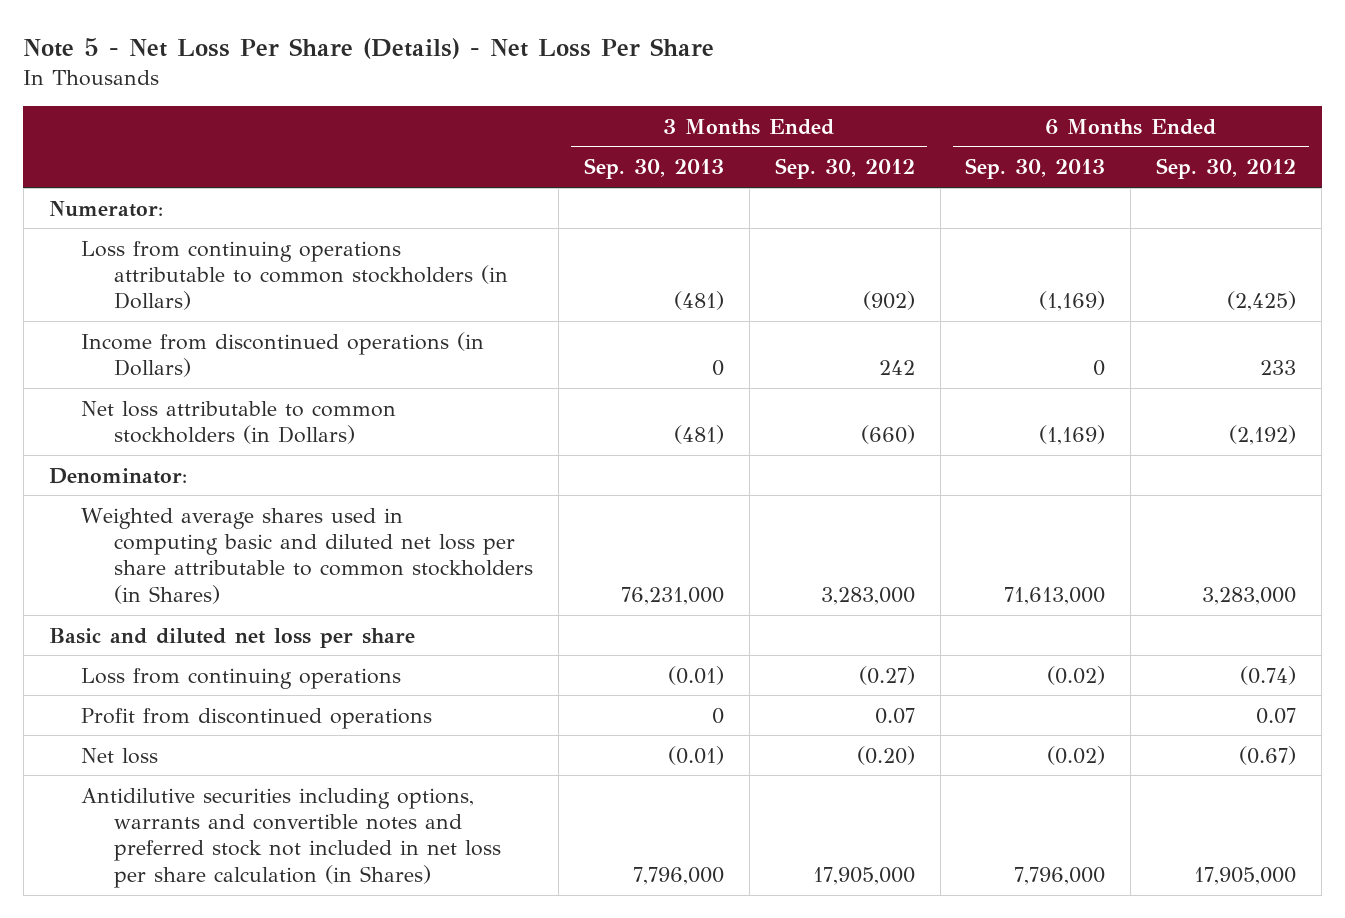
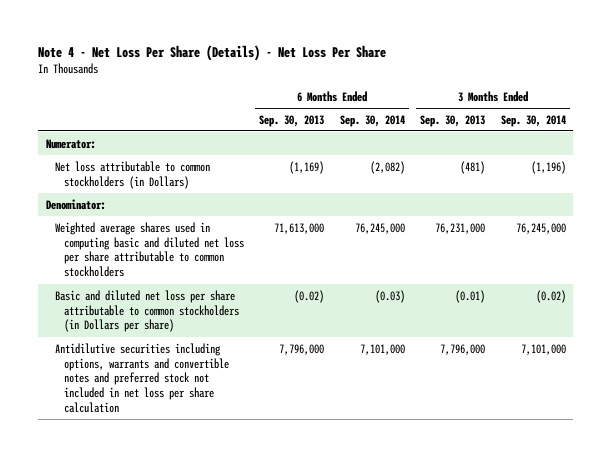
- Note 5 - Net Loss Per Share (Details) - Net Loss Per Share
+ Note 4 - Net Loss Per Share (Details) - Net Loss Per Share
- | 3 Months Ended Sep. 30, 2013 | 3 Months Ended Sep. 30, 2012 | 6 Months Ended Sep. 30, 2013 | 6 Months Ended Sep. 30, 2012
+ | 6 Months Ended Sep. 30, 2013 | 6 Months Ended Sep. 30, 2014 | 3 Months Ended Sep. 30, 2013 | 3 Months Ended Sep. 30, 2014
- Loss from continuing operations attributable to common stockholders (in Dollars) | (481) | (902) | (1,169) | (2,425)
- Income from discontinued operations (in Dollars) | 0 | 242 | 0 | 233
- Weighted average shares used in computing basic and diluted net loss per share attributable to common stockholders (in Shares) | 76,231,000 | 3,283,000 | 71,613,000 | 3,283,000
- Basic and diluted net loss per share
- Loss from continuing operations | (0.01) | (0.27) | (0.02) | (0.74)
- Profit from discontinued operations | 0 | 0.07 | | 0.07
- Net loss | (0.01) | (0.20) | (0.02) | (0.67)
- Antidilutive securities including options, warrants and convertible notes and preferred stock not included in net loss per share calculation (in Shares) | 7,796,000 | 17,905,000 | 7,796,000 | 17,905,000
+ Weighted average shares used in computing basic and diluted net loss per share attributable to common stockholders | 71,613,000 | 76,245,000 | 76,231,000 | 76,245,000
+ Basic and diluted net loss per share attributable to common stockholders (in Dollars per share) | (0.02) | (0.03) | (0.01) | (0.02)
+ Antidilutive securities including options, warrants and convertible notes and preferred stock not included in net loss per share calculation | 7,796,000 | 7,101,000 | 7,796,000 | 7,101,000

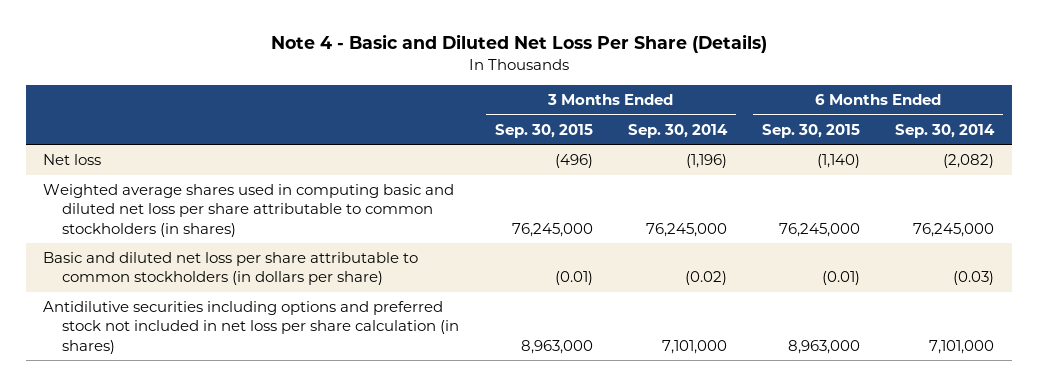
- Note 4 - Net Loss Per Share (Details) - Net Loss Per Share
+ Note 4 - Basic and Diluted Net Loss Per Share (Details)
- | 6 Months Ended Sep. 30, 2013 | 6 Months Ended Sep. 30, 2014 | 3 Months Ended Sep. 30, 2013 | 3 Months Ended Sep. 30, 2014
+ | 3 Months Ended Sep. 30, 2015 | 3 Months Ended Sep. 30, 2014 | 6 Months Ended Sep. 30, 2015 | 6 Months Ended Sep. 30, 2014
- Numerator:
- Net loss attributable to common stockholders (in Dollars) | (1,169) | (2,082) | (481) | (1,196)
- Denominator:
- Weighted average shares used in computing basic and diluted net loss per share attributable to common stockholders | 71,613,000 | 76,245,000 | 76,231,000 | 76,245,000
- Basic and diluted net loss per share attributable to common stockholders (in Dollars per share) | (0.02) | (0.03) | (0.01) | (0.02)
- Antidilutive securities including options, warrants and convertible notes and preferred stock not included in net loss per share calculation | 7,796,000 | 7,101,000 | 7,796,000 | 7,101,000
+ Net loss | (496) | (1,196) | (1,140) | (2,082)
+ Weighted average shares used in computing basic and diluted net loss per share attributable to common stockholders (in shares) | 76,245,000 | 76,245,000 | 76,245,000 | 76,245,000
+ Basic and diluted net loss per share attributable to common stockholders (in dollars per share) | (0.01) | (0.02) | (0.01) | (0.03)
+ Antidilutive securities including options and preferred stock not included in net loss per share calculation (in shares) | 8,963,000 | 7,101,000 | 8,963,000 | 7,101,000

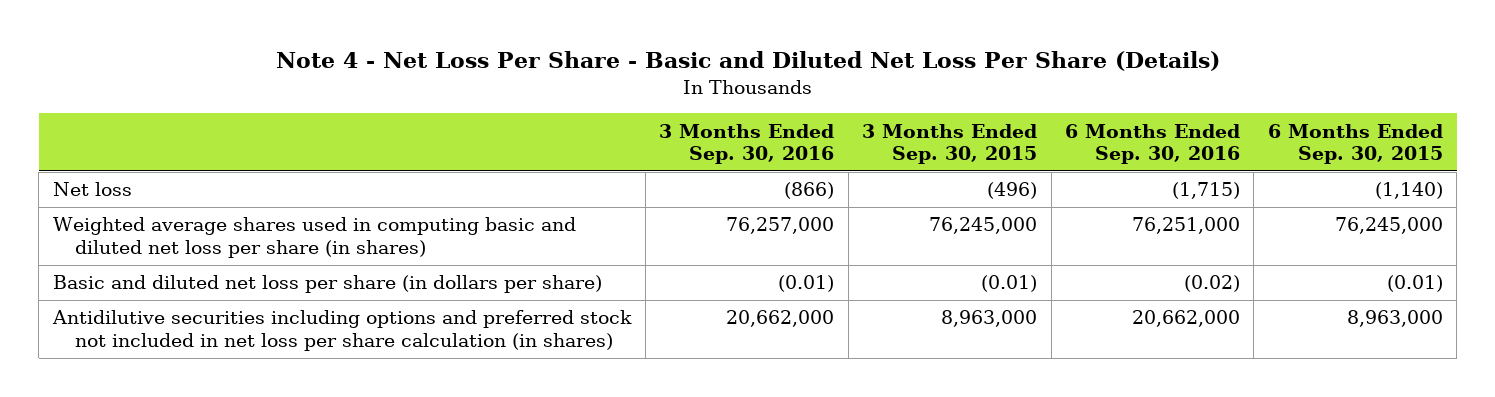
- Note 4 - Basic and Diluted Net Loss Per Share (Details)
+ Note 4 - Net Loss Per Share - Basic and Diluted Net Loss Per Share (Details)
- | 3 Months Ended Sep. 30, 2015 | 3 Months Ended Sep. 30, 2014 | 6 Months Ended Sep. 30, 2015 | 6 Months Ended Sep. 30, 2014
+ | 3 Months Ended Sep. 30, 2016 | 3 Months Ended Sep. 30, 2015 | 6 Months Ended Sep. 30, 2016 | 6 Months Ended Sep. 30, 2015
- Weighted average shares used in computing basic and diluted net loss per share attributable to common stockholders (in shares) | 76,245,000 | 76,245,000 | 76,245,000 | 76,245,000
- Basic and diluted net loss per share attributable to common stockholders (in dollars per share) | (0.01) | (0.02) | (0.01) | (0.03)
+ Weighted average shares used in computing basic and diluted net loss per share (in shares) | 76,257,000 | 76,245,000 | 76,251,000 | 76,245,000
+ Basic and diluted net loss per share (in dollars per share) | (0.01) | (0.01) | (0.02) | (0.01)

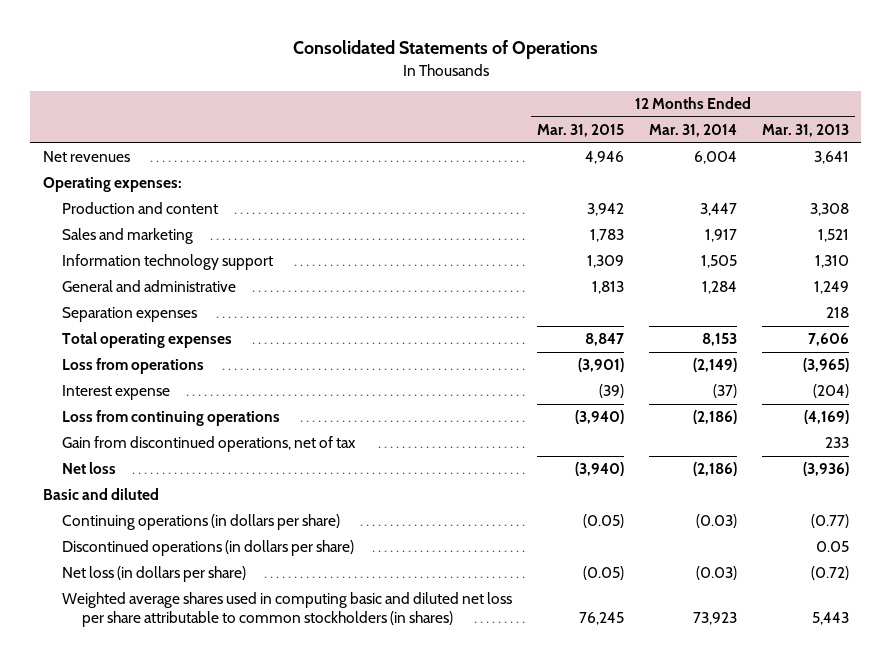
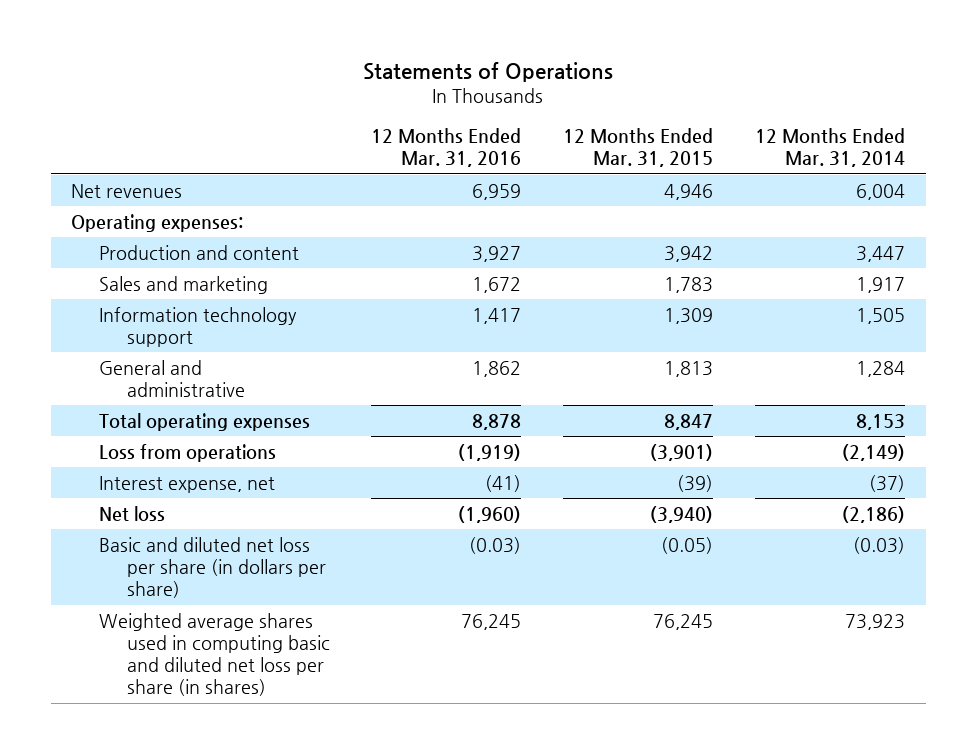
- Consolidated Statements of Operations
+ Statements of Operations
- | 12 Months Ended Mar. 31, 2015 | 12 Months Ended Mar. 31, 2014 | 12 Months Ended Mar. 31, 2013
+ | 12 Months Ended Mar. 31, 2016 | 12 Months Ended Mar. 31, 2015 | 12 Months Ended Mar. 31, 2014
- Separation expenses | | | 218
- Interest expense | (39) | (37) | (204)
- Loss from continuing operations | (3,940) | (2,186) | (4,169)
- Gain from discontinued operations, net of tax | | | 233
+ Interest expense, net | (41) | (39) | (37)
- Basic and diluted
- Continuing operations (in dollars per share) | (0.05) | (0.03) | (0.77)
- Discontinued operations (in dollars per share) | | | 0.05
- Net loss (in dollars per share) | (0.05) | (0.03) | (0.72)
- Weighted average shares used in computing basic and diluted net loss per share attributable to common stockholders (in shares) | 76,245 | 73,923 | 5,443
+ Basic and diluted net loss per share (in dollars per share) | (0.03) | (0.05) | (0.03)
+ Weighted average shares used in computing basic and diluted net loss per share (in shares) | 76,245 | 76,245 | 73,923

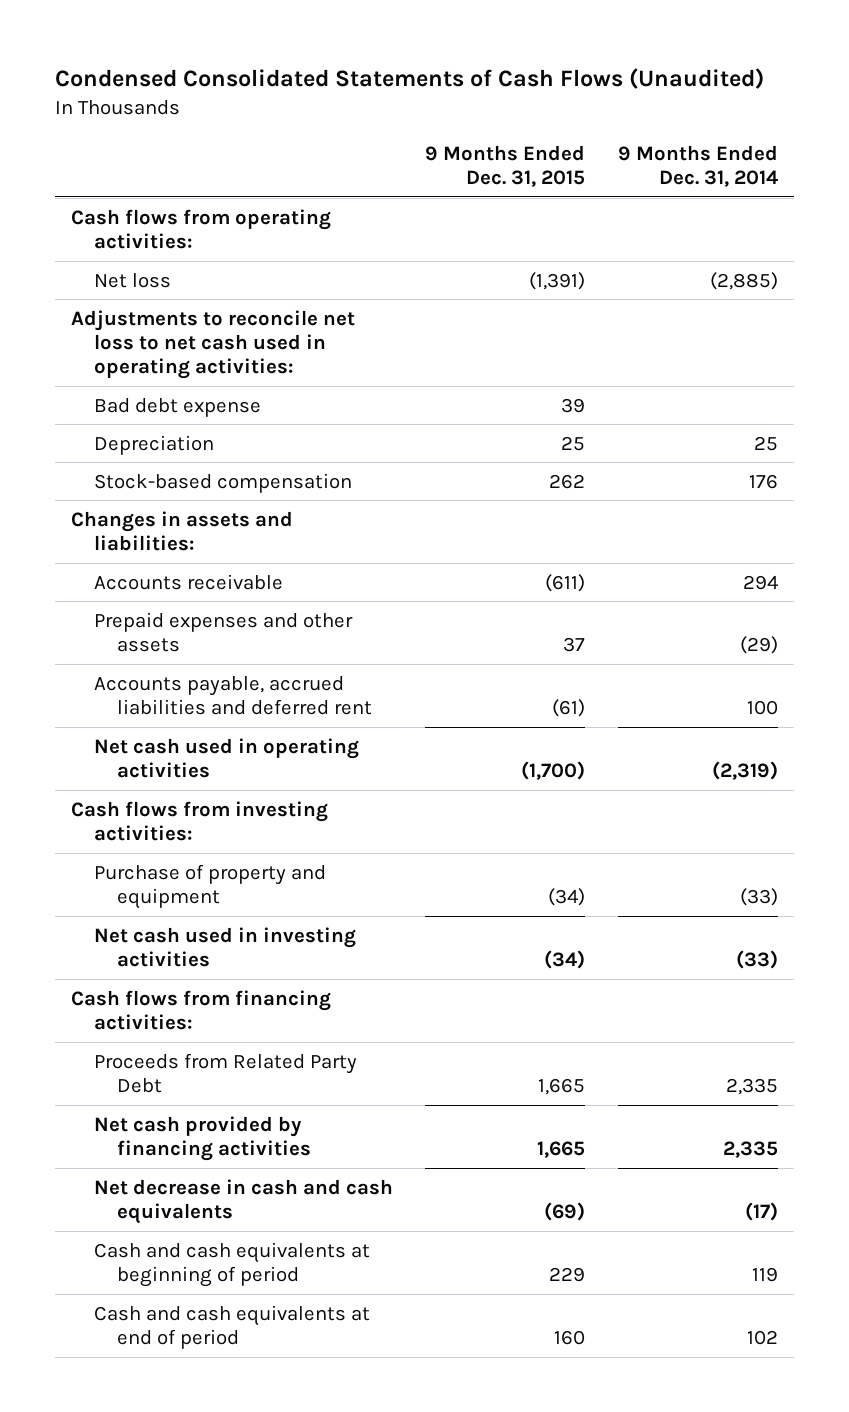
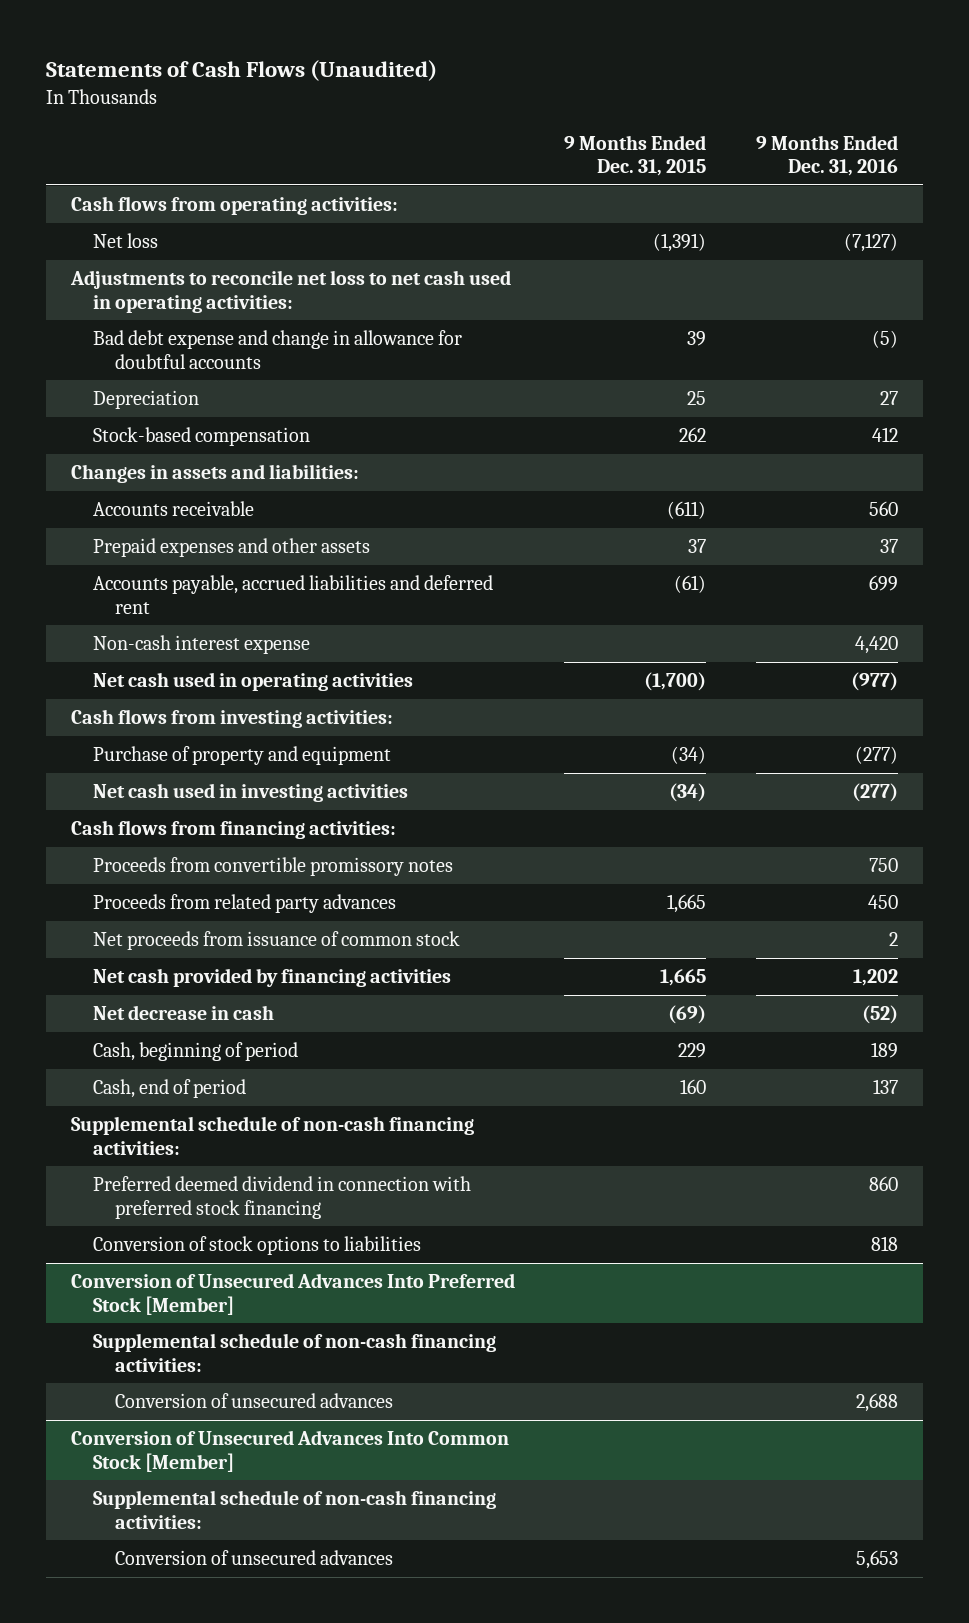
- Condensed Consolidated Statements of Cash Flows (Unaudited)
+ Statements of Cash Flows (Unaudited)
- | 9 Months Ended Dec. 31, 2015 | 9 Months Ended Dec. 31, 2014
+ | 9 Months Ended Dec. 31, 2015 | 9 Months Ended Dec. 31, 2016
- Bad debt expense | 39 |
+ Bad debt expense and change in allowance for doubtful accounts | 39 | (5)
+ Non-cash interest expense | | 4,420
- Proceeds from Related Party Debt | 1,665 | 2,335
+ Proceeds from convertible promissory notes | | 750
+ Proceeds from related party advances | 1,665 | 450
+ Net proceeds from issuance of common stock | | 2
- Net decrease in cash and cash equivalents | (69) | (17)
- Cash and cash equivalents at beginning of period | 229 | 119
- Cash and cash equivalents at end of period | 160 | 102
+ Net decrease in cash | (69) | (52)
+ Cash, beginning of period | 229 | 189
+ Cash, end of period | 160 | 137
+ Supplemental schedule of non-cash financing activities:
+ Preferred deemed dividend in connection with preferred stock financing | | 860
+ Conversion of stock options to liabilities | | 818
+ Conversion of Unsecured Advances Into Preferred Stock [Member]
+ Supplemental schedule of non-cash financing activities:
+ Conversion of unsecured advances | | 2,688
+ Conversion of Unsecured Advances Into Common Stock [Member]
+ Supplemental schedule of non-cash financing activities:
+ Conversion of unsecured advances | | 5,653

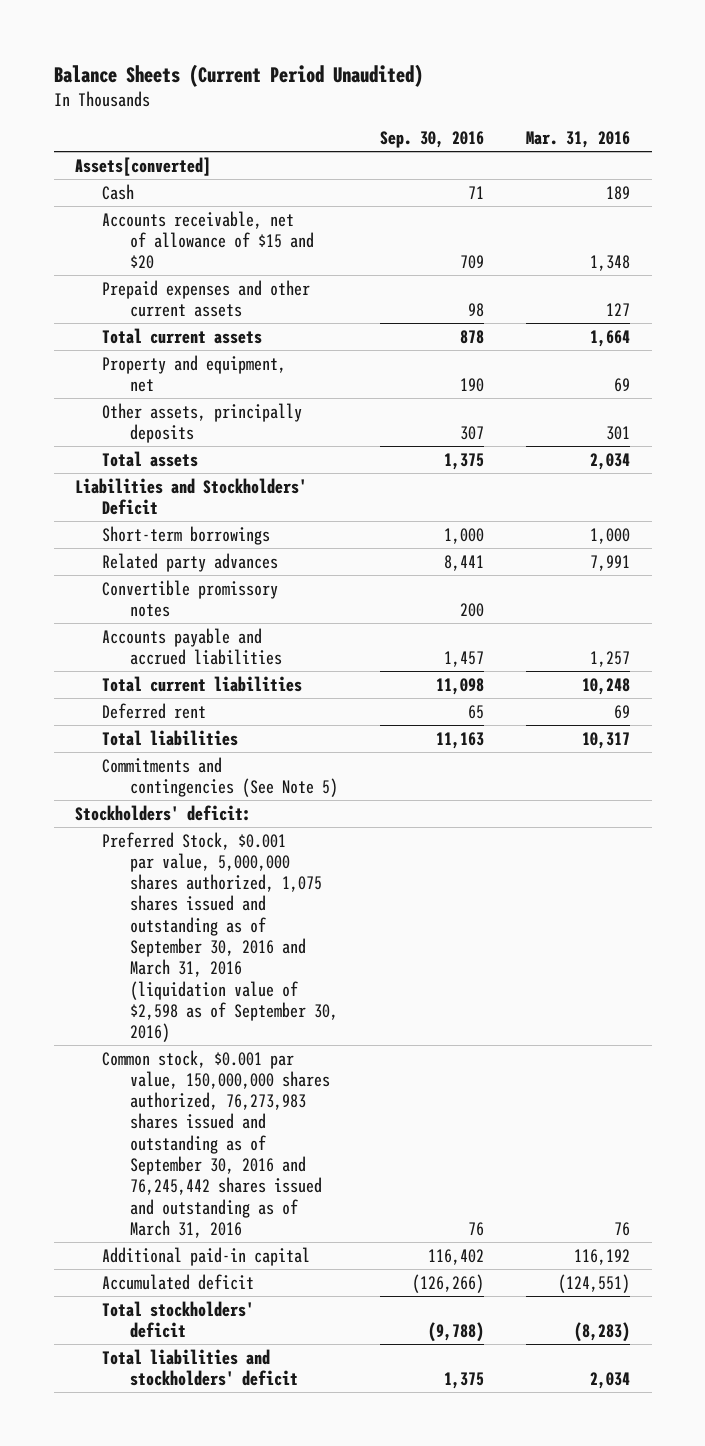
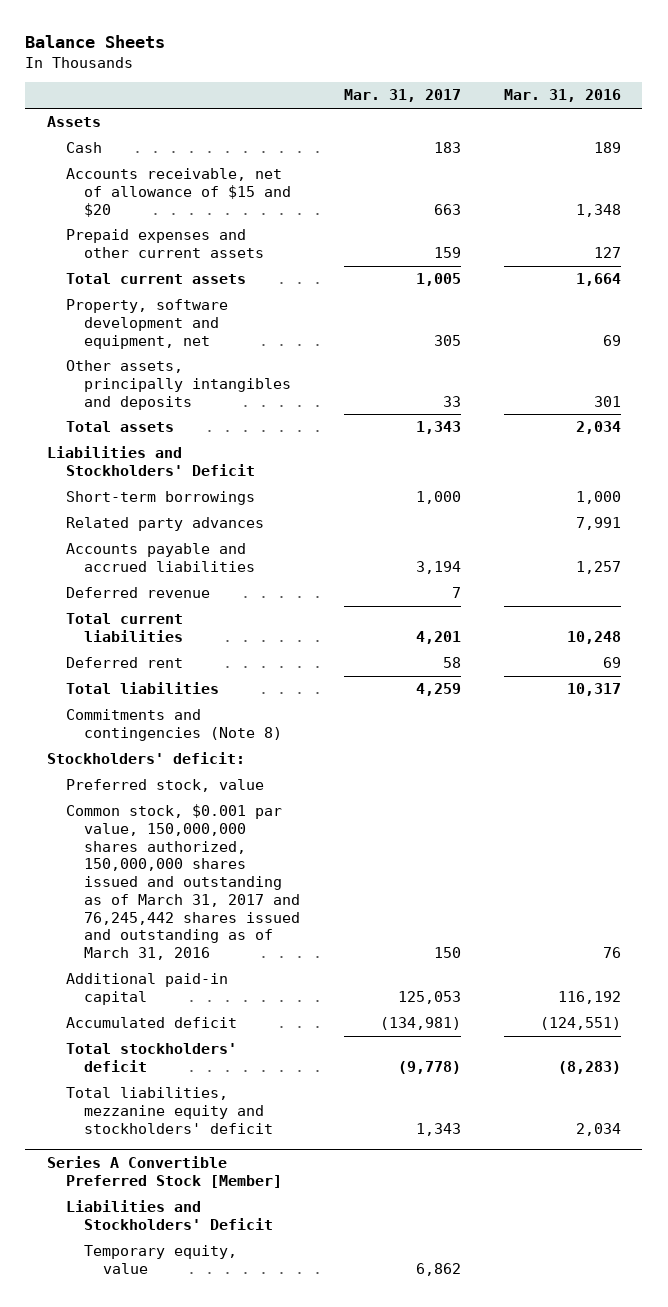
- Balance Sheets (Current Period Unaudited)
+ Balance Sheets
- | Sep. 30, 2016 | Mar. 31, 2016
+ | Mar. 31, 2017 | Mar. 31, 2016
- Assets[converted]
+ Assets
- Property and equipment, net | 190 | 69
- Other assets, principally deposits | 307 | 301
+ Property, software development and equipment, net | 305 | 69
+ Other assets, principally intangibles and deposits | 33 | 301
- Convertible promissory notes | 200 |
+ Deferred revenue | 7 |
- Commitments and contingencies (See Note 5)
+ Commitments and contingencies (Note 8)
- Preferred Stock, $0.001 par value, 5,000,000 shares authorized, 1,075 shares issued and outstanding as of September 30, 2016 and March 31, 2016 (liquidation value of $2,598 as of September 30, 2016)
- Common stock, $0.001 par value, 150,000,000 shares authorized, 76,273,983 shares issued and outstanding as of September 30, 2016 and 76,245,442 shares issued and outstanding as of March 31, 2016 | 76 | 76
+ Preferred stock, value
+ Common stock, $0.001 par value, 150,000,000 shares authorized, 150,000,000 shares issued and outstanding as of March 31, 2017 and 76,245,442 shares issued and outstanding as of March 31, 2016 | 150 | 76
- Total liabilities and stockholders' deficit | 1,375 | 2,034
+ Total liabilities, mezzanine equity and stockholders' deficit | 1,343 | 2,034
+ Series A Convertible Preferred Stock [Member]
+ Liabilities and Stockholders' Deficit
+ Temporary equity, value | 6,862 |

